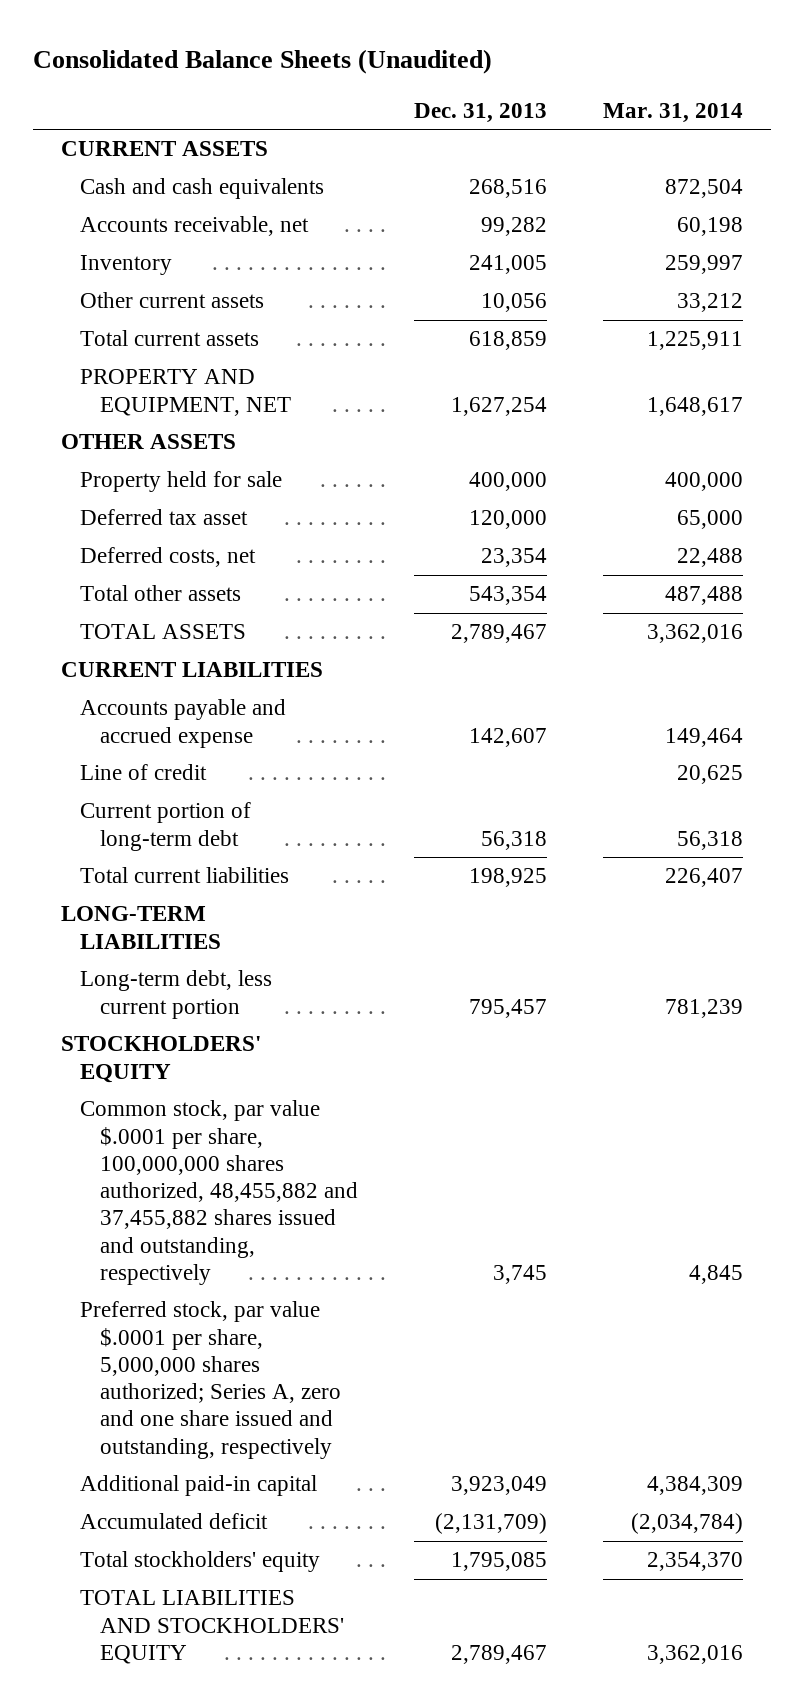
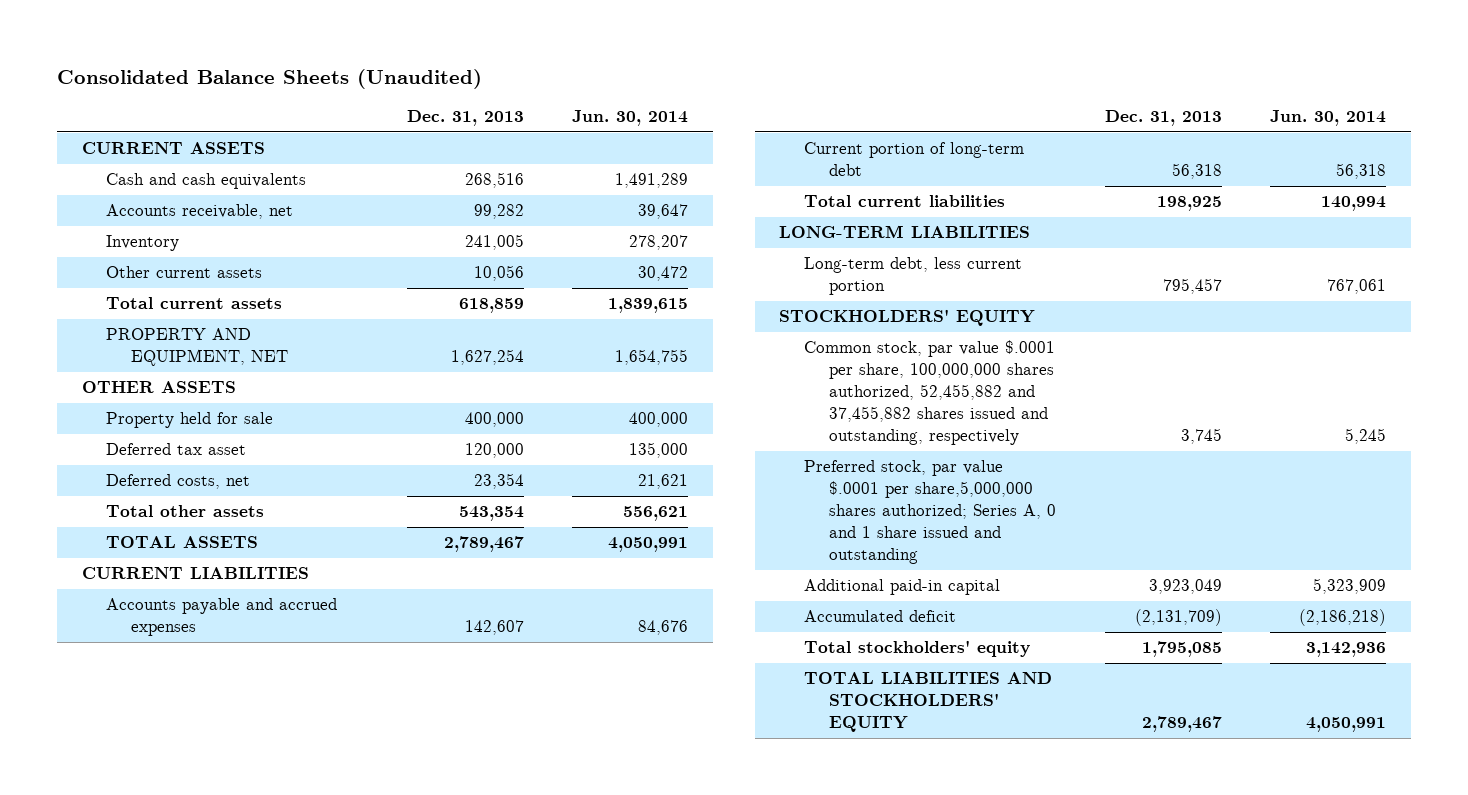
- | Dec. 31, 2013 | Mar. 31, 2014
+ | Dec. 31, 2013 | Jun. 30, 2014
- Accounts payable and accrued expense | 142,607 | 149,464
- Line of credit | | 20,625
+ Accounts payable and accrued expenses | 142,607 | 84,676
- Common stock, par value $.0001 per share, 100,000,000 shares authorized, 48,455,882 and 37,455,882 shares issued and outstanding, respectively | 3,745 | 4,845
- Preferred stock, par value $.0001 per share, 5,000,000 shares authorized; Series A, zero and one share issued and outstanding, respectively
+ Common stock, par value $.0001 per share, 100,000,000 shares authorized, 52,455,882 and 37,455,882 shares issued and outstanding, respectively | 3,745 | 5,245
+ Preferred stock, par value $.0001 per share,5,000,000 shares authorized; Series A, 0 and 1 share issued and outstanding

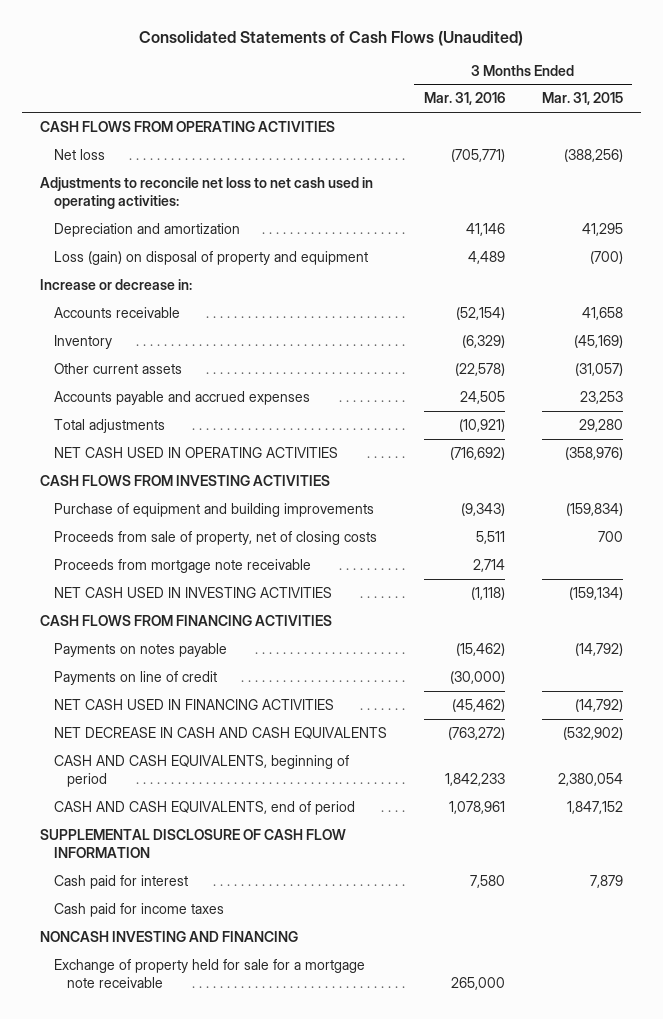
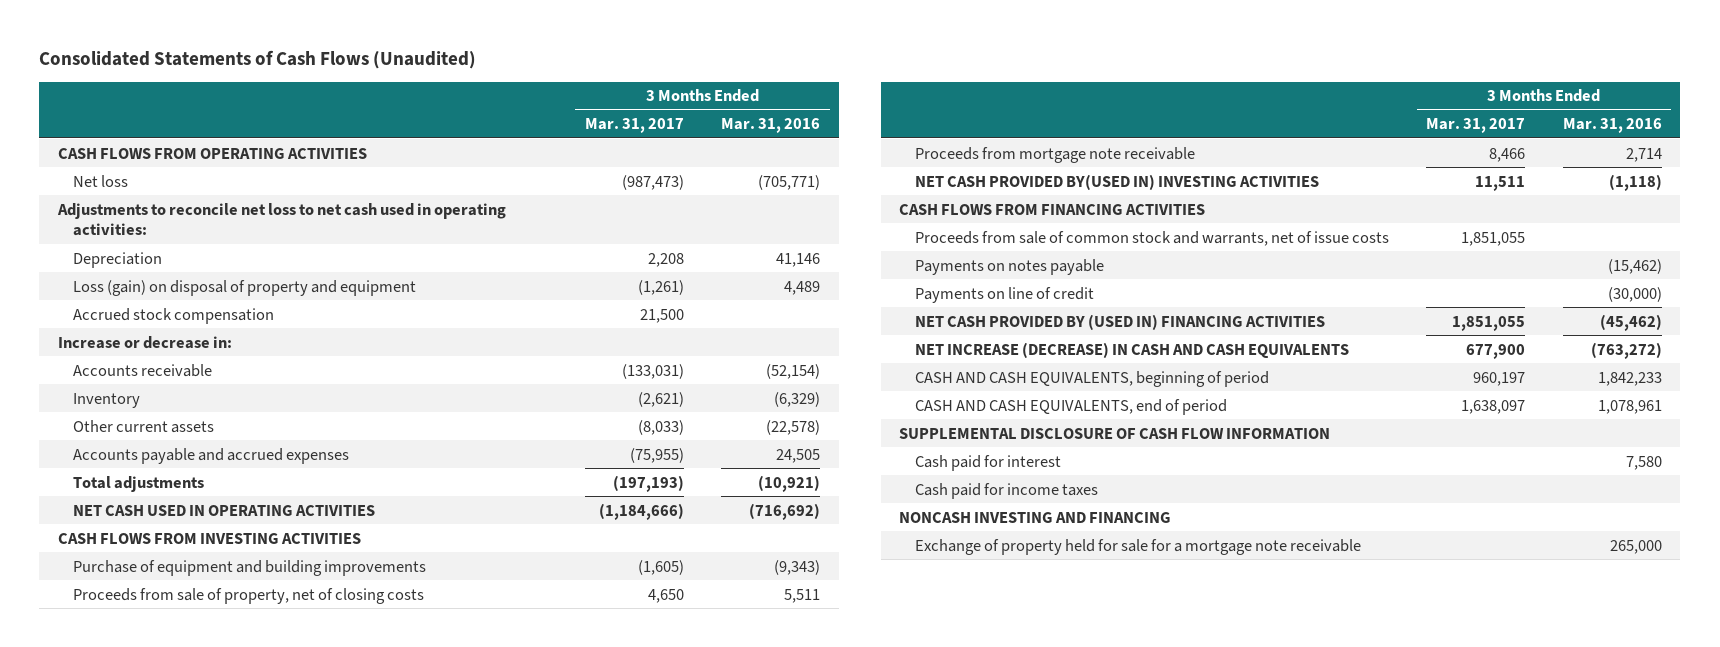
- | 3 Months Ended Mar. 31, 2016 | 3 Months Ended Mar. 31, 2015
+ | 3 Months Ended Mar. 31, 2017 | 3 Months Ended Mar. 31, 2016
- Depreciation and amortization | 41,146 | 41,295
+ Depreciation | 2,208 | 41,146
+ Accrued stock compensation | 21,500 |
- NET CASH USED IN INVESTING ACTIVITIES | (1,118) | (159,134)
+ NET CASH PROVIDED BY(USED IN) INVESTING ACTIVITIES | 11,511 | (1,118)
+ Proceeds from sale of common stock and warrants, net of issue costs | 1,851,055 |
- NET CASH USED IN FINANCING ACTIVITIES | (45,462) | (14,792)
- NET DECREASE IN CASH AND CASH EQUIVALENTS | (763,272) | (532,902)
+ NET CASH PROVIDED BY (USED IN) FINANCING ACTIVITIES | 1,851,055 | (45,462)
+ NET INCREASE (DECREASE) IN CASH AND CASH EQUIVALENTS | 677,900 | (763,272)

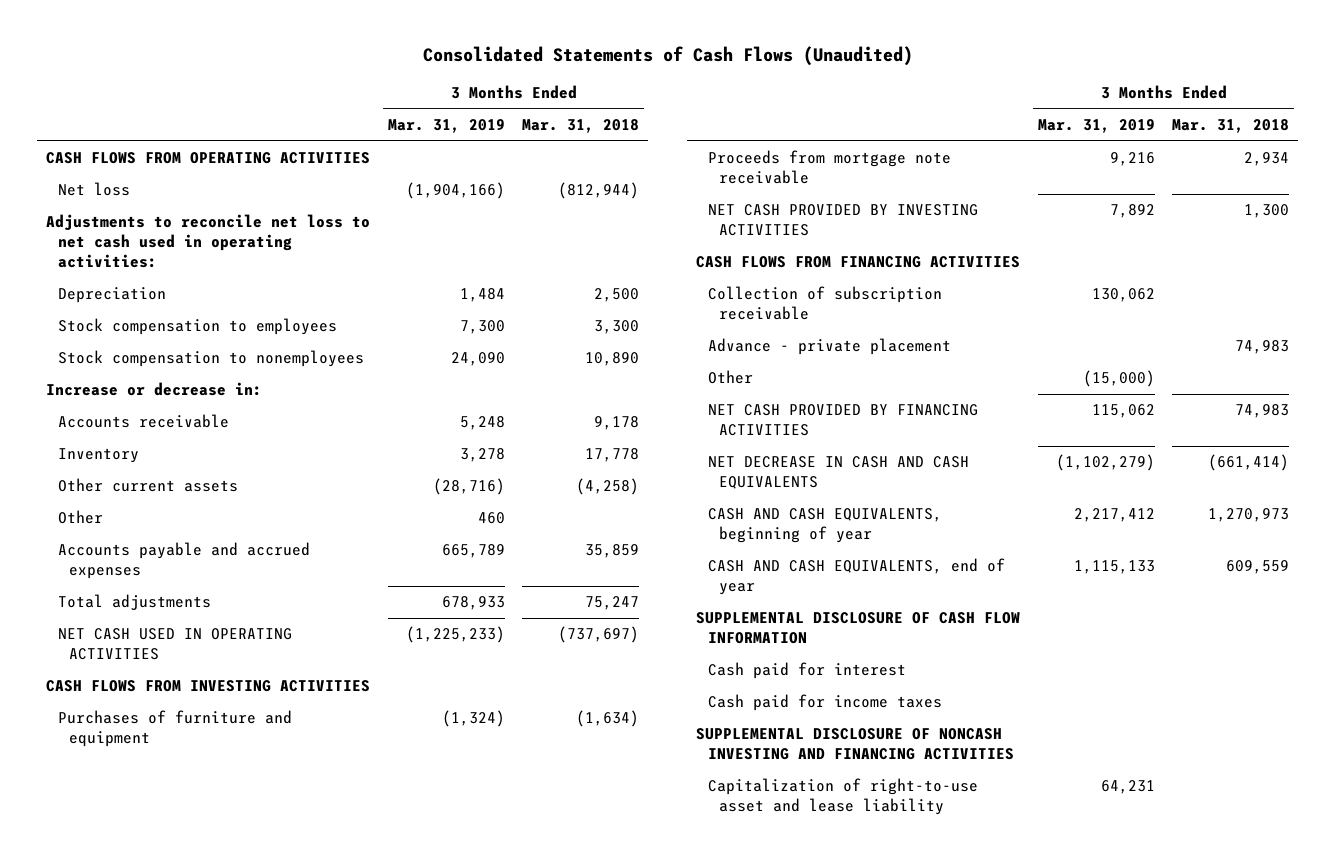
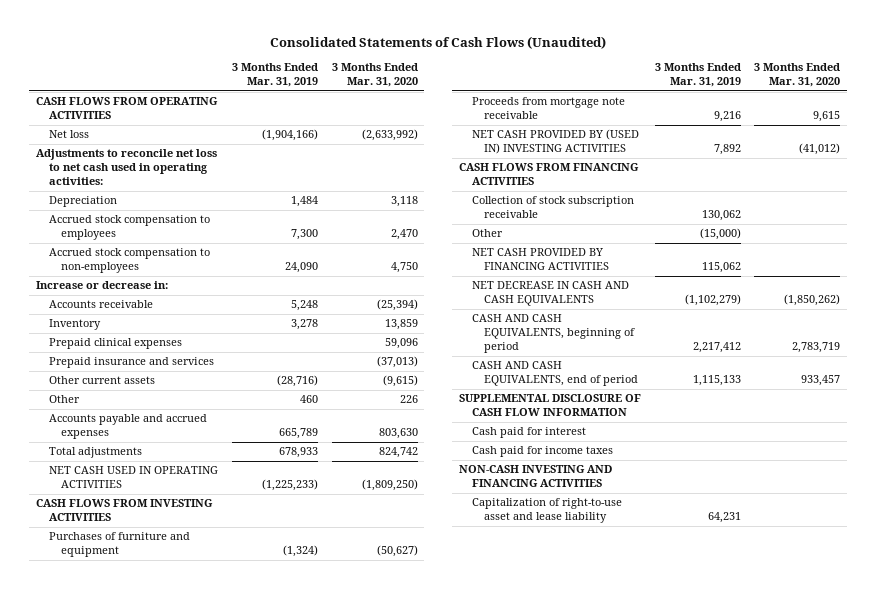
- | 3 Months Ended Mar. 31, 2019 | 3 Months Ended Mar. 31, 2018
+ | 3 Months Ended Mar. 31, 2019 | 3 Months Ended Mar. 31, 2020
- Stock compensation to employees | 7,300 | 3,300
- Stock compensation to nonemployees | 24,090 | 10,890
+ Accrued stock compensation to employees | 7,300 | 2,470
+ Accrued stock compensation to non-employees | 24,090 | 4,750
+ Prepaid clinical expenses | | 59,096
+ Prepaid insurance and services | | (37,013)
- NET CASH PROVIDED BY INVESTING ACTIVITIES | 7,892 | 1,300
+ NET CASH PROVIDED BY (USED IN) INVESTING ACTIVITIES | 7,892 | (41,012)
- Collection of subscription receivable | 130,062 |
- Advance - private placement | | 74,983
+ Collection of stock subscription receivable | 130,062 |
- CASH AND CASH EQUIVALENTS, beginning of year | 2,217,412 | 1,270,973
- CASH AND CASH EQUIVALENTS, end of year | 1,115,133 | 609,559
+ CASH AND CASH EQUIVALENTS, beginning of period | 2,217,412 | 2,783,719
+ CASH AND CASH EQUIVALENTS, end of period | 1,115,133 | 933,457
- SUPPLEMENTAL DISCLOSURE OF NONCASH INVESTING AND FINANCING ACTIVITIES
+ NON-CASH INVESTING AND FINANCING ACTIVITIES

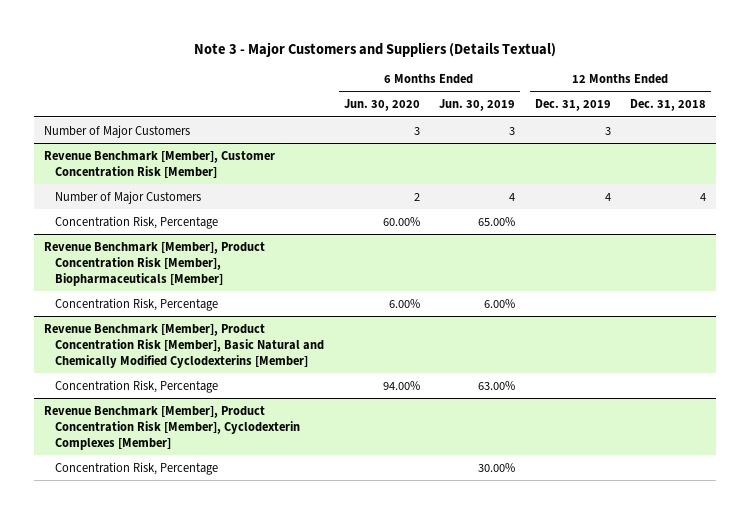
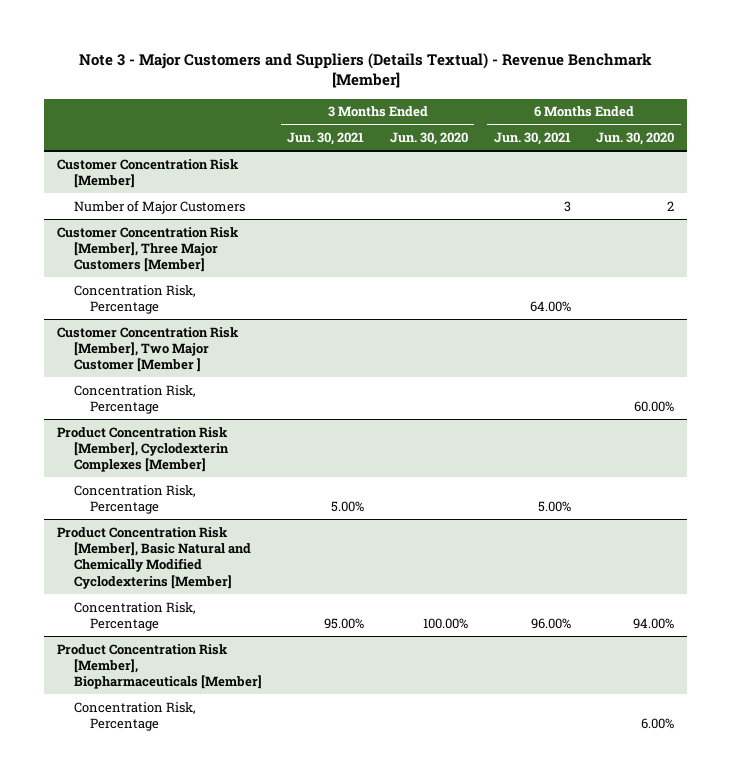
- Note 3 - Major Customers and Suppliers (Details Textual)
+ Note 3 - Major Customers and Suppliers (Details Textual) - Revenue Benchmark [Member]
- | 6 Months Ended Jun. 30, 2020 | 6 Months Ended Jun. 30, 2019 | 12 Months Ended Dec. 31, 2019 | 12 Months Ended Dec. 31, 2018
+ | 3 Months Ended Jun. 30, 2021 | 3 Months Ended Jun. 30, 2020 | 6 Months Ended Jun. 30, 2021 | 6 Months Ended Jun. 30, 2020
- Number of Major Customers | 3 | 3 | 3 |
- Revenue Benchmark [Member], Customer Concentration Risk [Member]
+ Customer Concentration Risk [Member]
+ Customer Concentration Risk [Member], Three Major Customers [Member]
+ Concentration Risk, Percentage | | | 64.00% |
+ Customer Concentration Risk [Member], Two Major Customer [Member ]
- Revenue Benchmark [Member], Product Concentration Risk [Member], Biopharmaceuticals [Member]
- Concentration Risk, Percentage | 6.00% | 6.00% | |
- Revenue Benchmark [Member], Product Concentration Risk [Member], Basic Natural and Chemically Modified Cyclodexterins [Member]
- Concentration Risk, Percentage | 94.00% | 63.00% | |
- Revenue Benchmark [Member], Product Concentration Risk [Member], Cyclodexterin Complexes [Member]
+ Product Concentration Risk [Member], Cyclodexterin Complexes [Member]
+ Product Concentration Risk [Member], Basic Natural and Chemically Modified Cyclodexterins [Member]
+ Concentration Risk, Percentage | 95.00% | 100.00% | 96.00% | 94.00%
+ Product Concentration Risk [Member], Biopharmaceuticals [Member]
+ Concentration Risk, Percentage | | | | 6.00%

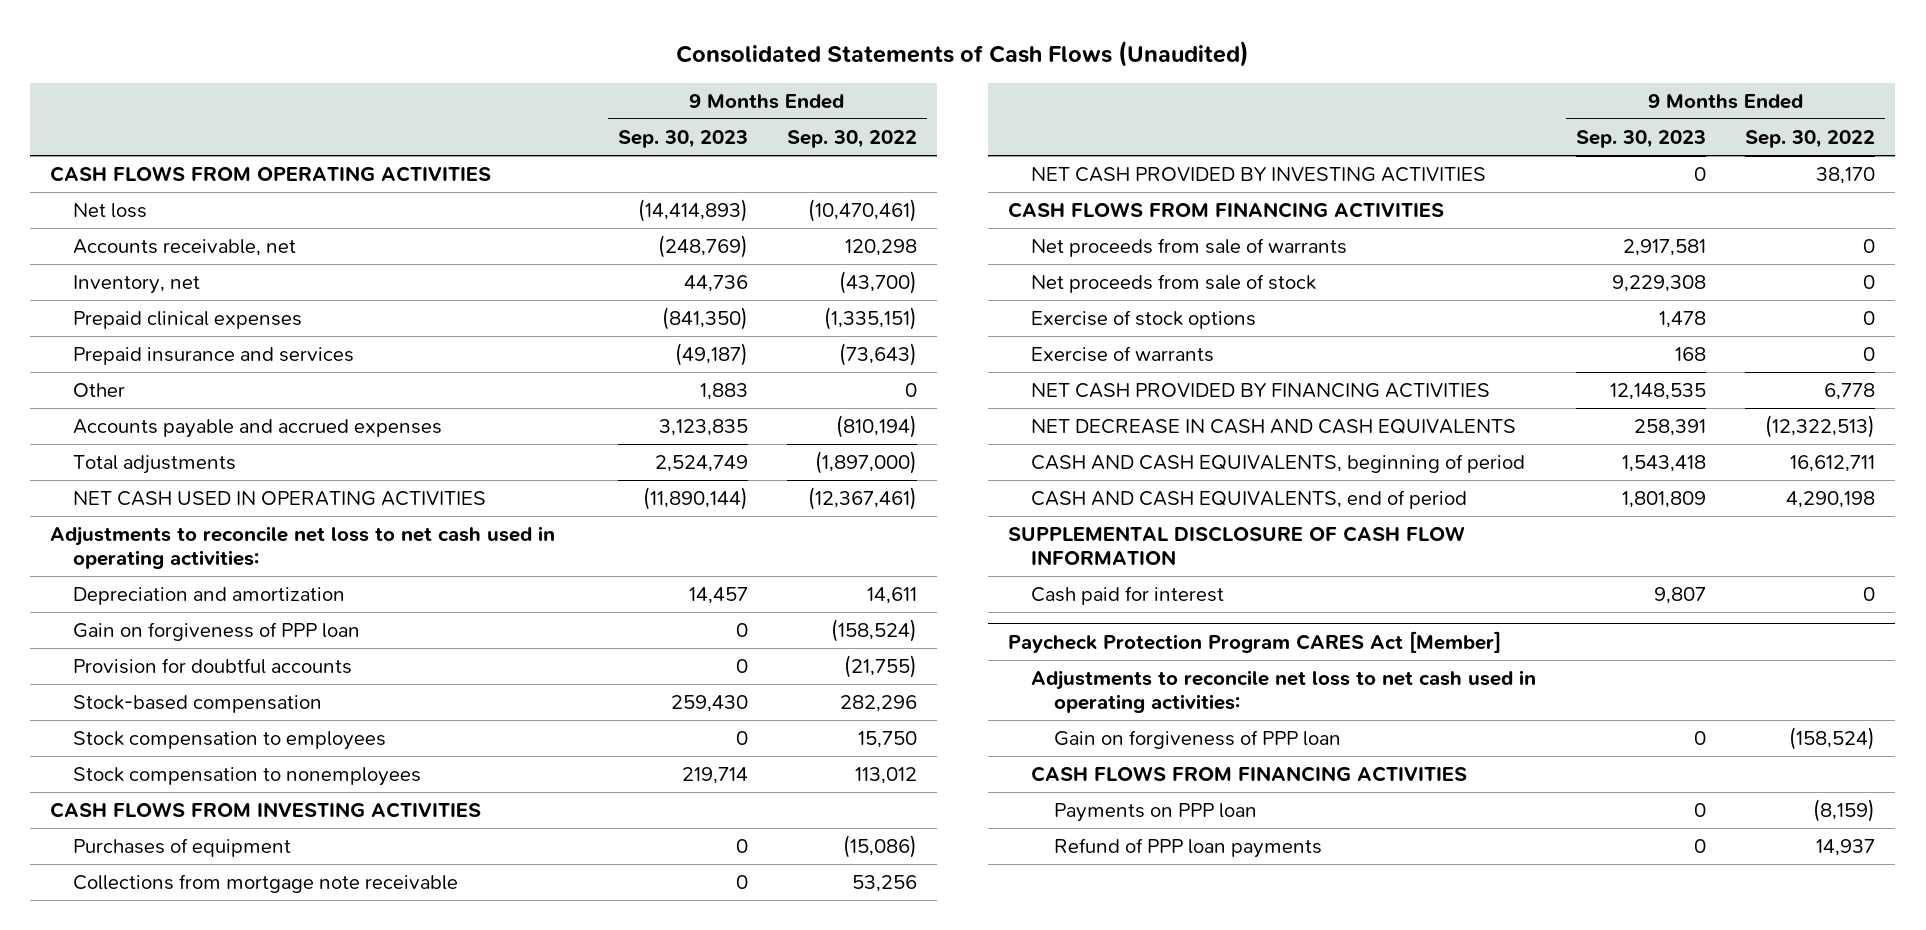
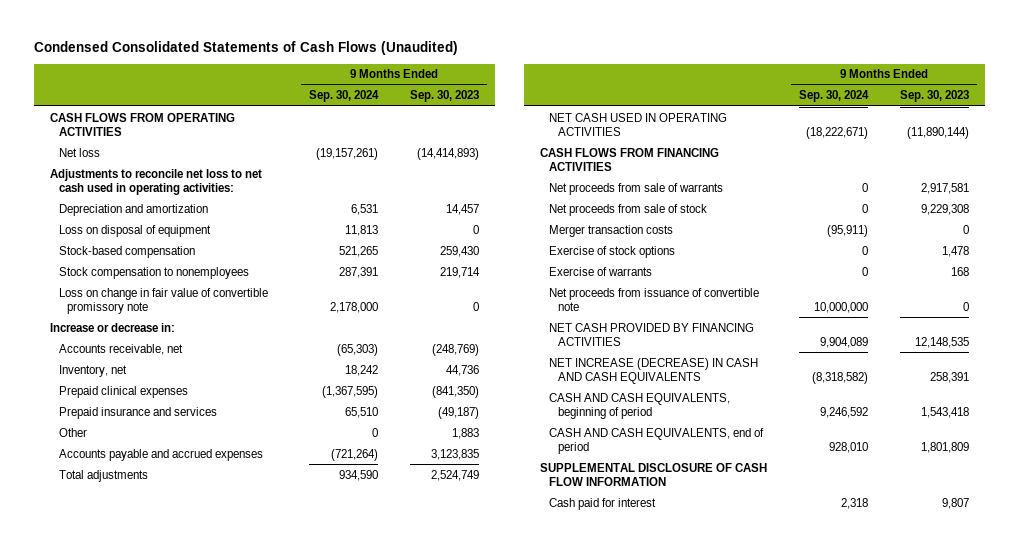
- Consolidated Statements of Cash Flows (Unaudited)
+ Condensed Consolidated Statements of Cash Flows (Unaudited)
- | 9 Months Ended Sep. 30, 2023 | 9 Months Ended Sep. 30, 2022
+ | 9 Months Ended Sep. 30, 2024 | 9 Months Ended Sep. 30, 2023
moved up: Adjustments to reconcile net loss to net cash used in operating activities:
moved up: Depreciation and amortization | 6,531 | 14,457
+ Loss on disposal of equipment | 11,813 | 0
moved up: Stock-based compensation | 521,265 | 259,430
moved up: Stock compensation to nonemployees | 287,391 | 219,714
+ Loss on change in fair value of convertible promissory note | 2,178,000 | 0
+ Increase or decrease in:
- Gain on forgiveness of PPP loan | 0 | (158,524)
- Provision for doubtful accounts | 0 | (21,755)
- Stock compensation to employees | 0 | 15,750
- CASH FLOWS FROM INVESTING ACTIVITIES
- Purchases of equipment | 0 | (15,086)
- Collections from mortgage note receivable | 0 | 53,256
- NET CASH PROVIDED BY INVESTING ACTIVITIES | 0 | 38,170
+ Merger transaction costs | (95,911) | 0
+ Net proceeds from issuance of convertible note | 10,000,000 | 0
- NET DECREASE IN CASH AND CASH EQUIVALENTS | 258,391 | (12,322,513)
+ NET INCREASE (DECREASE) IN CASH AND CASH EQUIVALENTS | (8,318,582) | 258,391
- Paycheck Protection Program CARES Act [Member]
- Adjustments to reconcile net loss to net cash used in operating activities:
- Gain on forgiveness of PPP loan | 0 | (158,524)
- CASH FLOWS FROM FINANCING ACTIVITIES
- Payments on PPP loan | 0 | (8,159)
- Refund of PPP loan payments | 0 | 14,937

